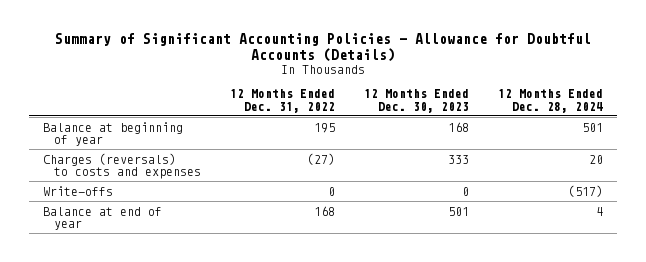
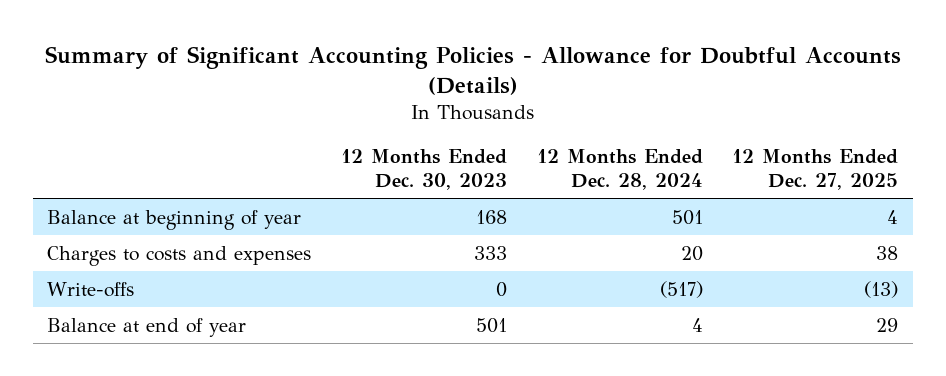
- | 12 Months Ended Dec. 31, 2022 | 12 Months Ended Dec. 30, 2023 | 12 Months Ended Dec. 28, 2024
+ | 12 Months Ended Dec. 30, 2023 | 12 Months Ended Dec. 28, 2024 | 12 Months Ended Dec. 27, 2025
- Charges (reversals) to costs and expenses | (27) | 333 | 20
+ Charges to costs and expenses | 333 | 20 | 38

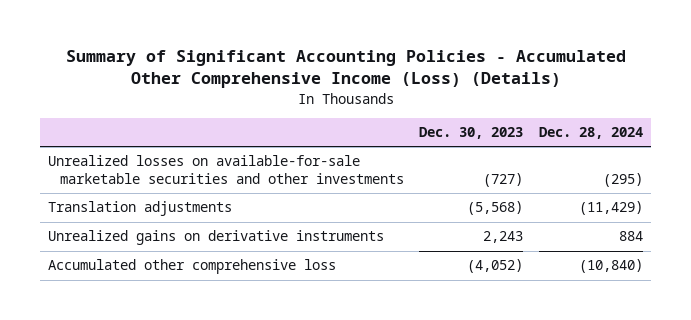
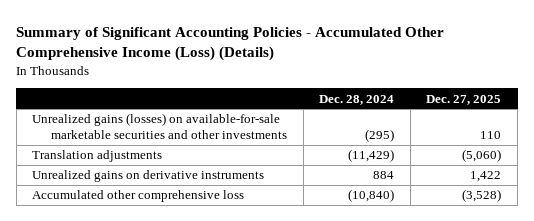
- | Dec. 30, 2023 | Dec. 28, 2024
+ | Dec. 28, 2024 | Dec. 27, 2025
- Unrealized losses on available-for-sale marketable securities and other investments | (727) | (295)
+ Unrealized gains (losses) on available-for-sale marketable securities and other investments | (295) | 110

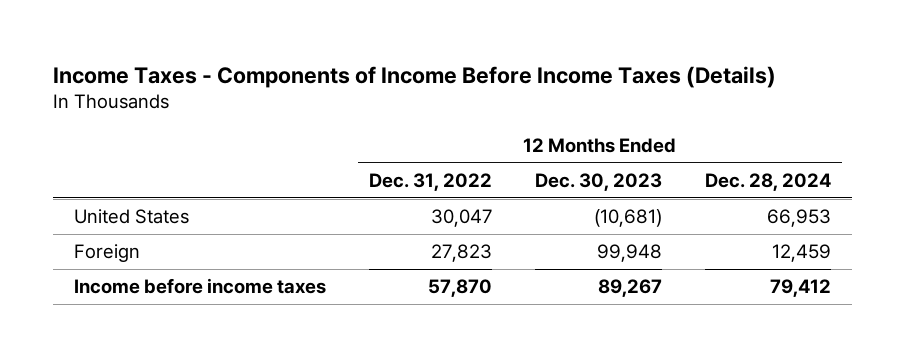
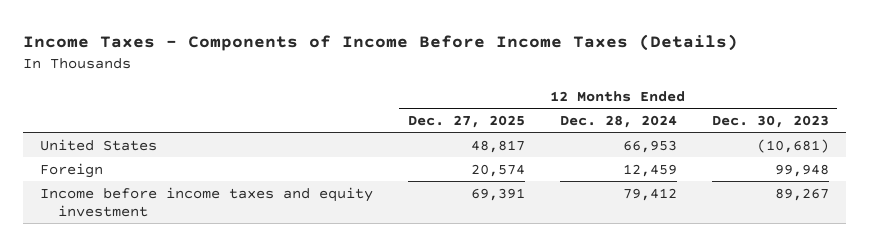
- | 12 Months Ended Dec. 31, 2022 | 12 Months Ended Dec. 30, 2023 | 12 Months Ended Dec. 28, 2024
+ | 12 Months Ended Dec. 27, 2025 | 12 Months Ended Dec. 28, 2024 | 12 Months Ended Dec. 30, 2023
- Income before income taxes | 57,870 | 89,267 | 79,412
+ Income before income taxes and equity investment | 69,391 | 79,412 | 89,267

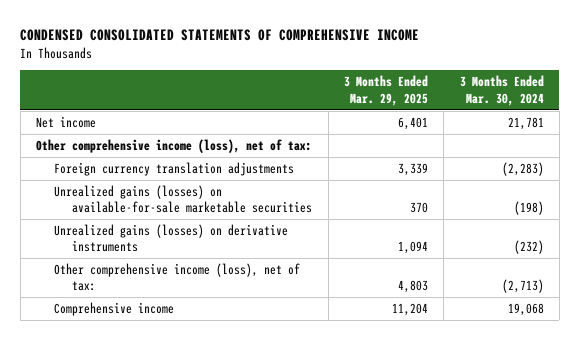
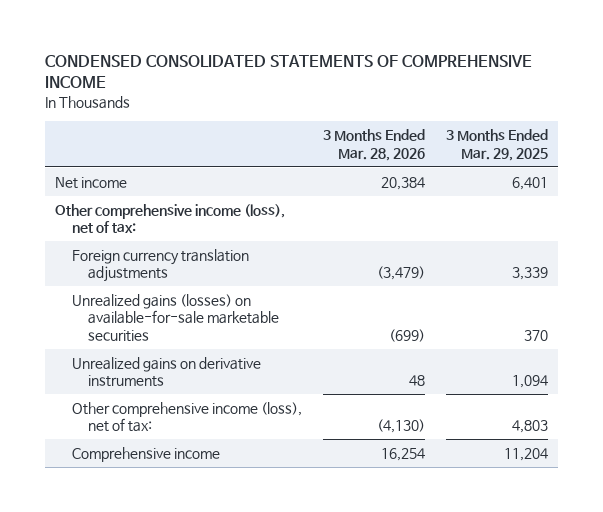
- | 3 Months Ended Mar. 29, 2025 | 3 Months Ended Mar. 30, 2024
+ | 3 Months Ended Mar. 28, 2026 | 3 Months Ended Mar. 29, 2025
- Unrealized gains (losses) on derivative instruments | 1,094 | (232)
+ Unrealized gains on derivative instruments | 48 | 1,094

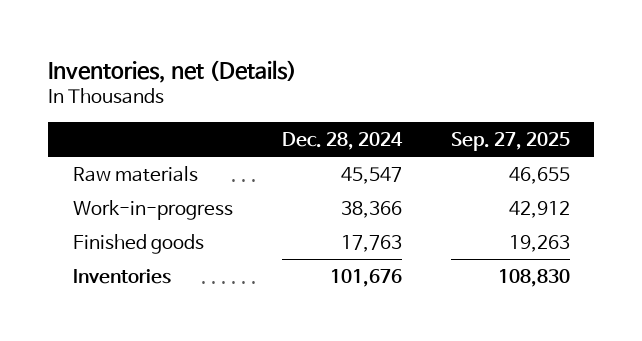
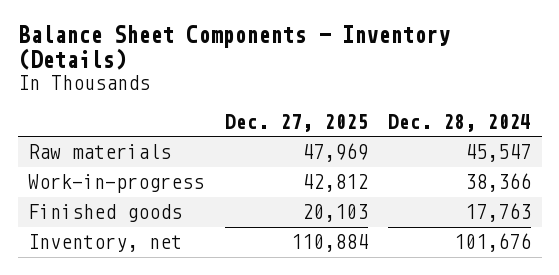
- Inventories, net (Details)
+ Balance Sheet Components - Inventory (Details)
- | Dec. 28, 2024 | Sep. 27, 2025
+ | Dec. 27, 2025 | Dec. 28, 2024
- Inventories | 101,676 | 108,830
+ Inventory, net | 110,884 | 101,676

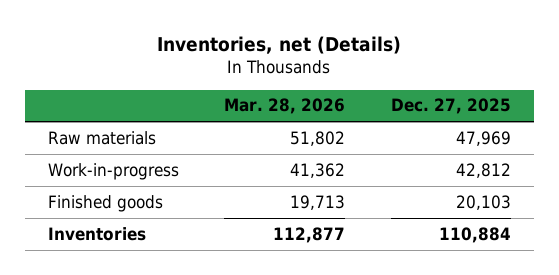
- Balance Sheet Components - Inventory (Details)
+ Inventories, net (Details)
- | Dec. 27, 2025 | Dec. 28, 2024
+ | Mar. 28, 2026 | Dec. 27, 2025
- Inventory, net | 110,884 | 101,676
+ Inventories | 112,877 | 110,884

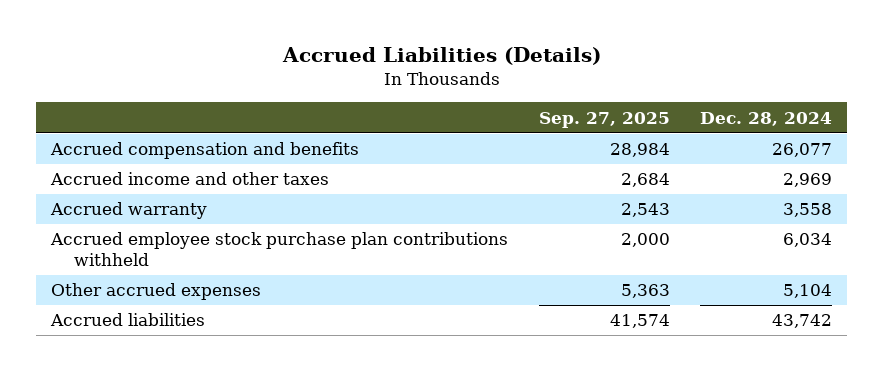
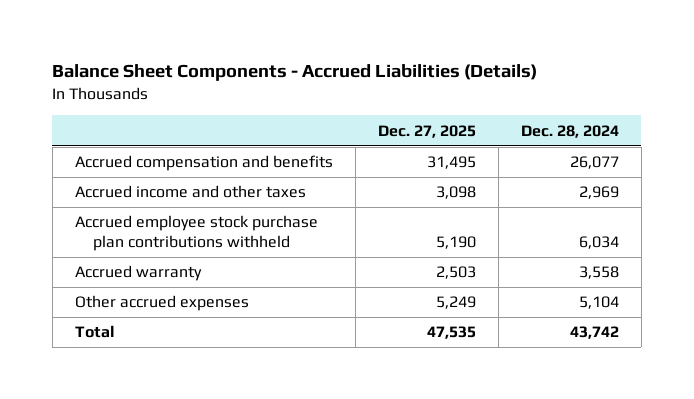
- Accrued Liabilities (Details)
+ Balance Sheet Components - Accrued Liabilities (Details)
- | Sep. 27, 2025 | Dec. 28, 2024
+ | Dec. 27, 2025 | Dec. 28, 2024
moved down: Accrued warranty | 2,503 | 3,558
- Accrued liabilities | 41,574 | 43,742
+ Total | 47,535 | 43,742

